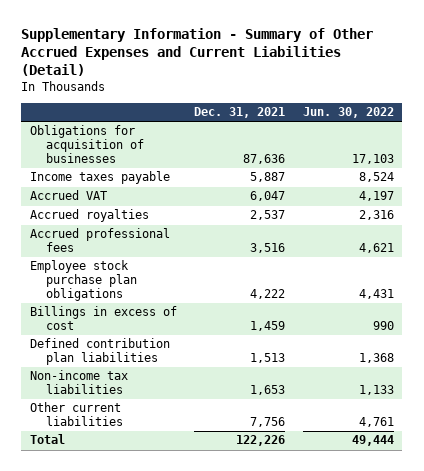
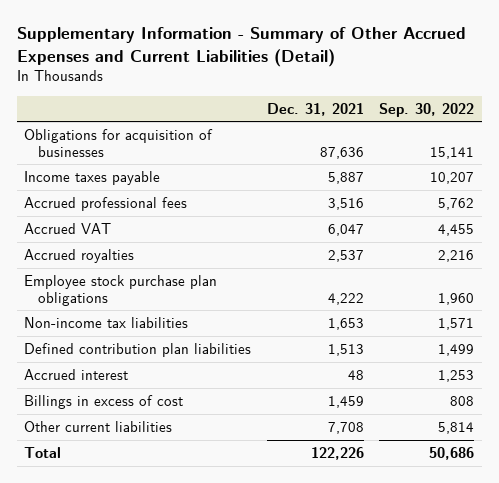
- | Dec. 31, 2021 | Jun. 30, 2022
+ | Dec. 31, 2021 | Sep. 30, 2022
moved up: Accrued professional fees | 3,516 | 5,762
- Other current liabilities | 7,756 | 4,761
moved down: Defined contribution plan liabilities | 1,513 | 1,499
+ Accrued interest | 48 | 1,253
moved down: Billings in excess of cost | 1,459 | 808
+ Other current liabilities | 7,708 | 5,814

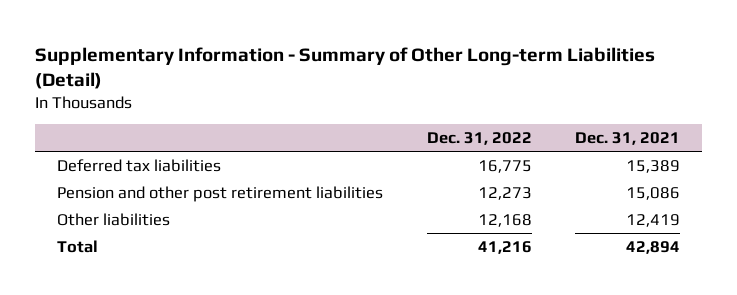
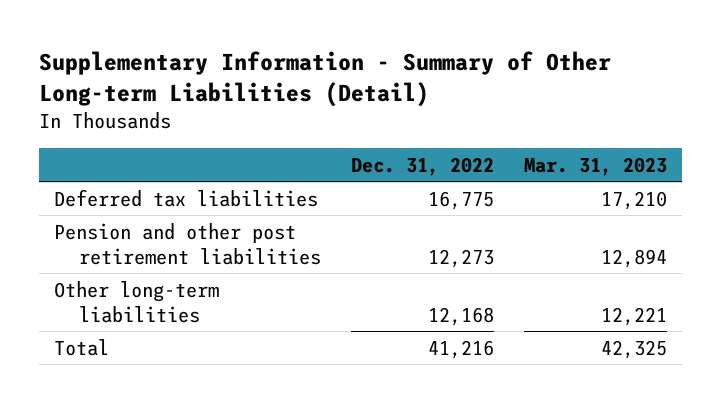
- | Dec. 31, 2022 | Dec. 31, 2021
+ | Dec. 31, 2022 | Mar. 31, 2023
- Other liabilities | 12,168 | 12,419
+ Other long-term liabilities | 12,168 | 12,221

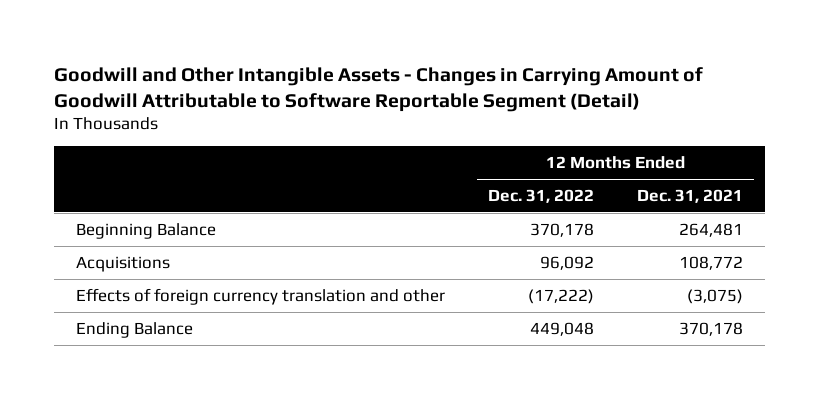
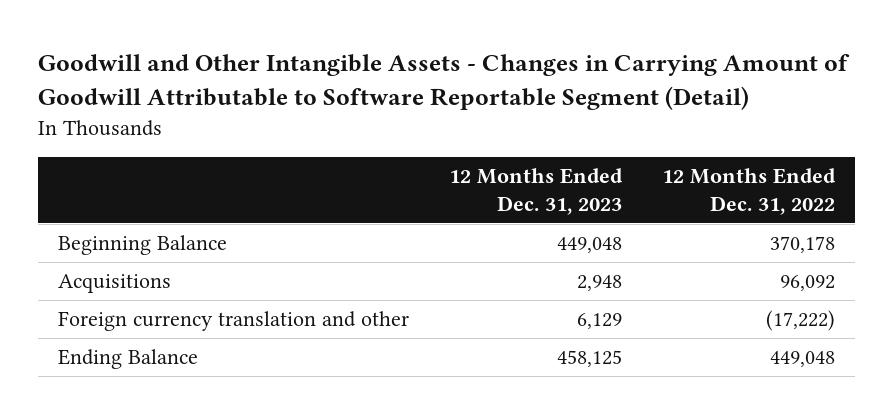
- | 12 Months Ended Dec. 31, 2022 | 12 Months Ended Dec. 31, 2021
+ | 12 Months Ended Dec. 31, 2023 | 12 Months Ended Dec. 31, 2022
- Effects of foreign currency translation and other | (17,222) | (3,075)
+ Foreign currency translation and other | 6,129 | (17,222)

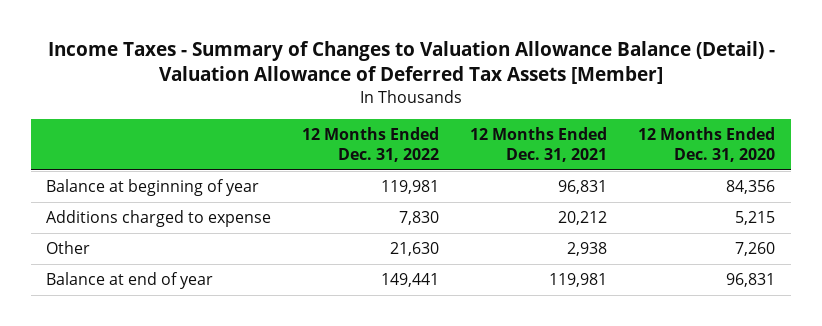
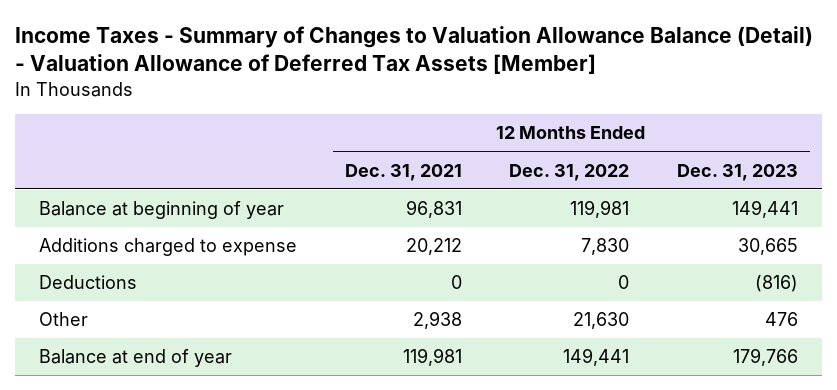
- | 12 Months Ended Dec. 31, 2022 | 12 Months Ended Dec. 31, 2021 | 12 Months Ended Dec. 31, 2020
+ | 12 Months Ended Dec. 31, 2021 | 12 Months Ended Dec. 31, 2022 | 12 Months Ended Dec. 31, 2023
+ Deductions | 0 | 0 | (816)

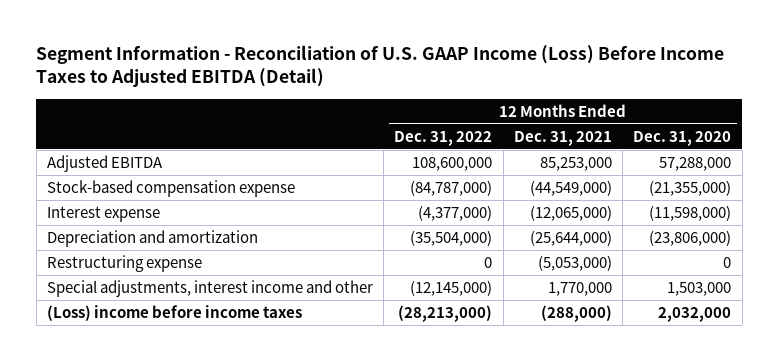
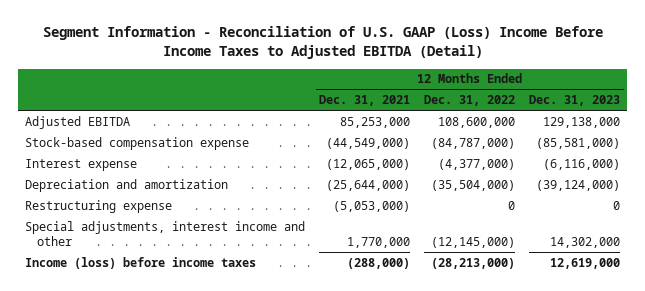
- Segment Information - Reconciliation of U.S. GAAP Income (Loss) Before Income Taxes to Adjusted EBITDA (Detail)
+ Segment Information - Reconciliation of U.S. GAAP (Loss) Income Before Income Taxes to Adjusted EBITDA (Detail)
- | 12 Months Ended Dec. 31, 2022 | 12 Months Ended Dec. 31, 2021 | 12 Months Ended Dec. 31, 2020
+ | 12 Months Ended Dec. 31, 2021 | 12 Months Ended Dec. 31, 2022 | 12 Months Ended Dec. 31, 2023
- (Loss) income before income taxes | (28,213,000) | (288,000) | 2,032,000
+ Income (loss) before income taxes | (288,000) | (28,213,000) | 12,619,000

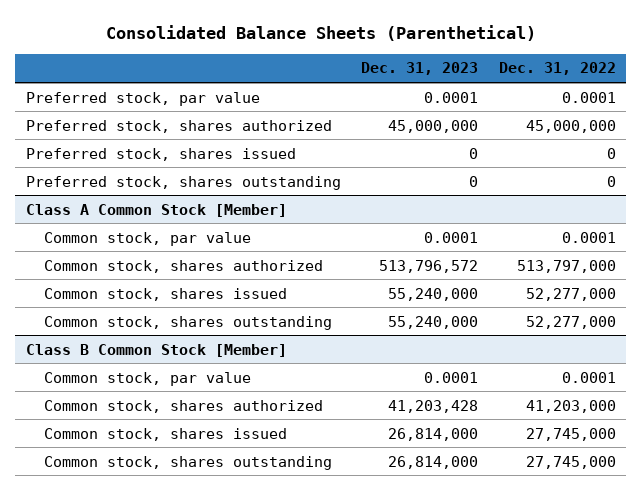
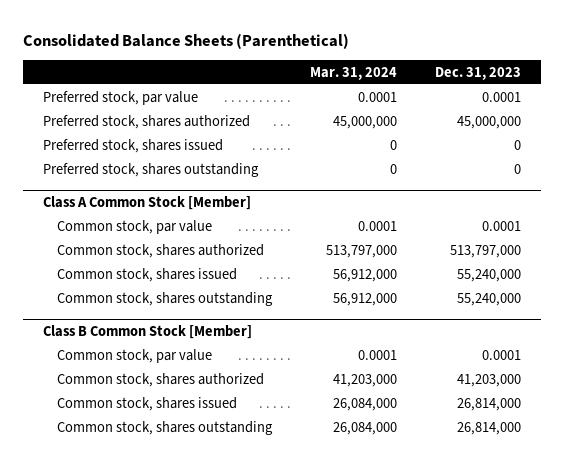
- | Dec. 31, 2023 | Dec. 31, 2022
+ | Mar. 31, 2024 | Dec. 31, 2023
@ Class A Common Stock [Member]
- Common stock, shares authorized | 513,796,572 | 513,797,000
+ Common stock, shares authorized | 513,797,000 | 513,797,000
@ Class B Common Stock [Member]
- Common stock, shares authorized | 41,203,428 | 41,203,000
+ Common stock, shares authorized | 41,203,000 | 41,203,000

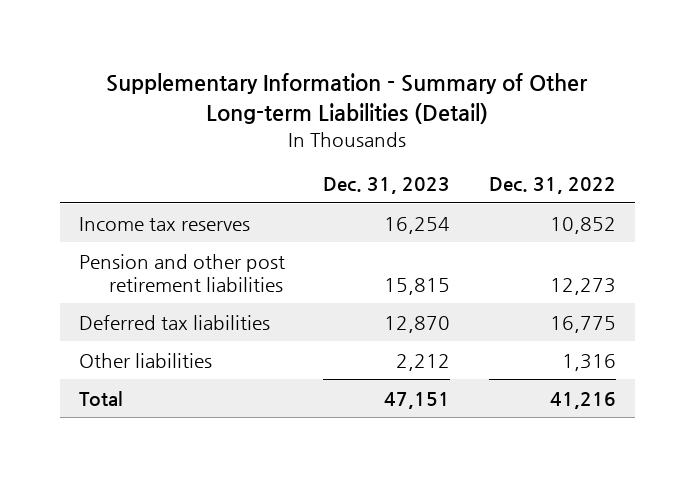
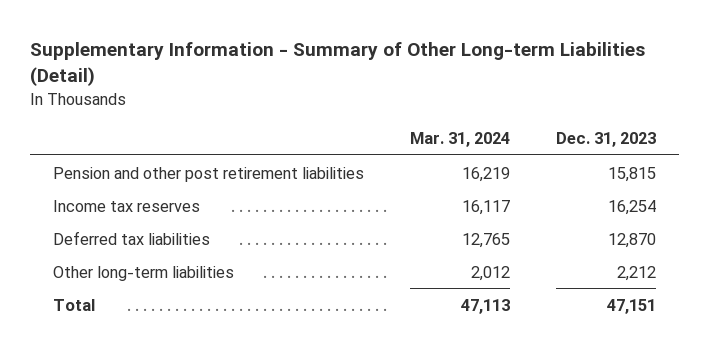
- | Dec. 31, 2023 | Dec. 31, 2022
+ | Mar. 31, 2024 | Dec. 31, 2023
moved down: Income tax reserves | 16,117 | 16,254
- Other liabilities | 2,212 | 1,316
+ Other long-term liabilities | 2,012 | 2,212

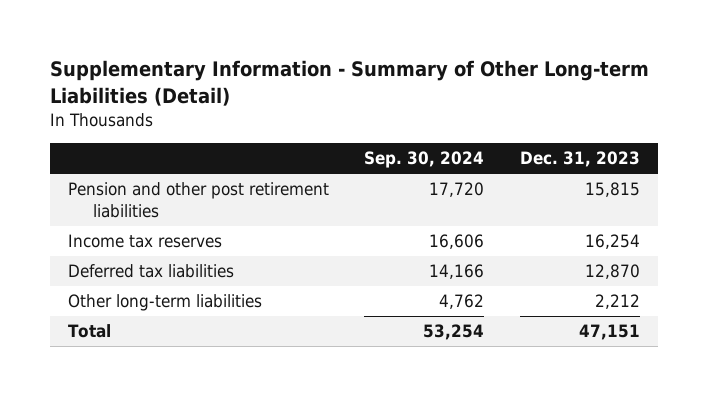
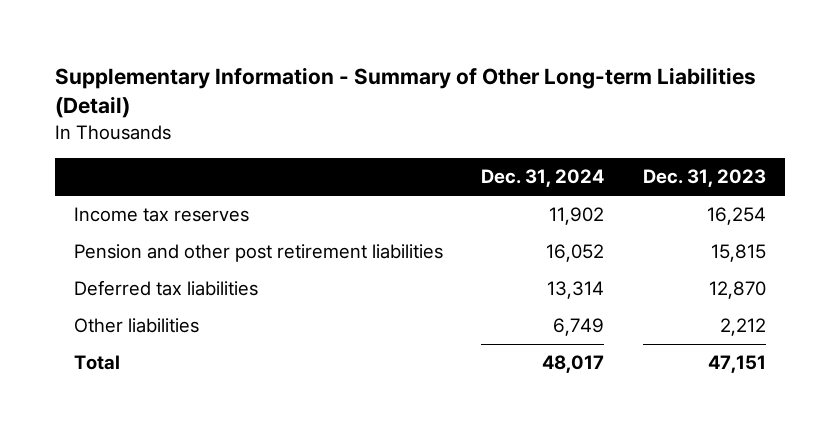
- | Sep. 30, 2024 | Dec. 31, 2023
+ | Dec. 31, 2024 | Dec. 31, 2023
moved down: Pension and other post retirement liabilities | 16,052 | 15,815
- Other long-term liabilities | 4,762 | 2,212
+ Other liabilities | 6,749 | 2,212

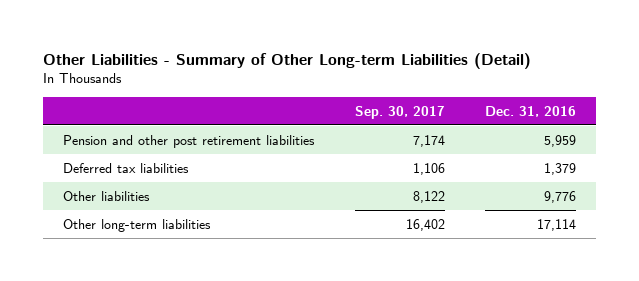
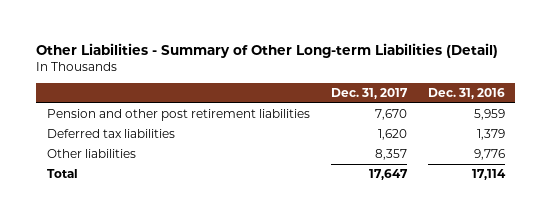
- | Sep. 30, 2017 | Dec. 31, 2016
+ | Dec. 31, 2017 | Dec. 31, 2016
- Other long-term liabilities | 16,402 | 17,114
+ Total | 17,647 | 17,114

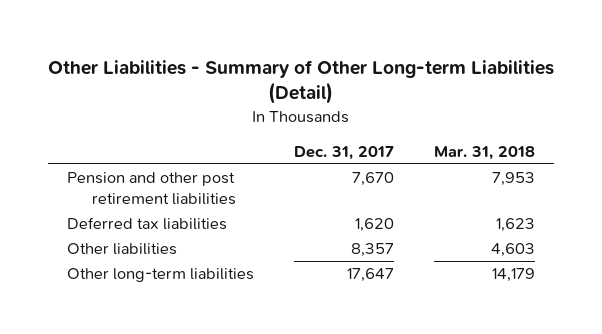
- | Dec. 31, 2017 | Dec. 31, 2016
+ | Dec. 31, 2017 | Mar. 31, 2018
- Total | 17,647 | 17,114
+ Other long-term liabilities | 17,647 | 14,179

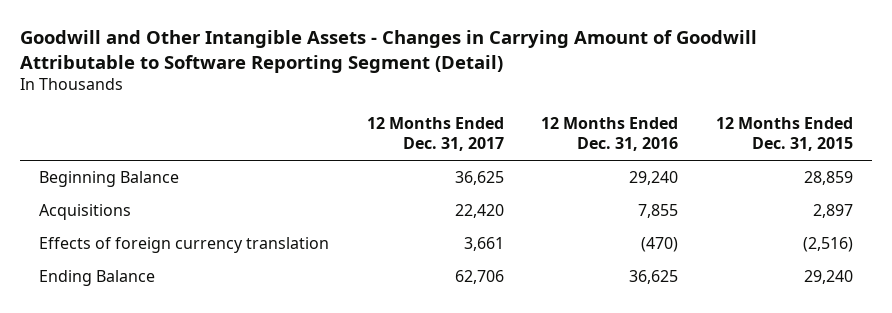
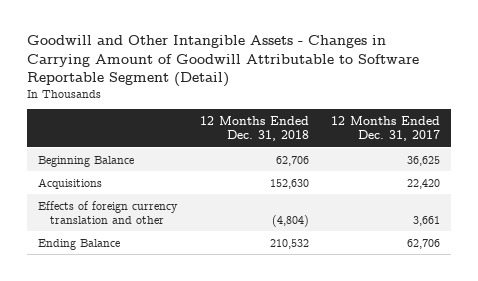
- Goodwill and Other Intangible Assets - Changes in Carrying Amount of Goodwill Attributable to Software Reporting Segment (Detail)
+ Goodwill and Other Intangible Assets - Changes in Carrying Amount of Goodwill Attributable to Software Reportable Segment (Detail)
- | 12 Months Ended Dec. 31, 2017 | 12 Months Ended Dec. 31, 2016 | 12 Months Ended Dec. 31, 2015
+ | 12 Months Ended Dec. 31, 2018 | 12 Months Ended Dec. 31, 2017
- Effects of foreign currency translation | 3,661 | (470) | (2,516)
+ Effects of foreign currency translation and other | (4,804) | 3,661

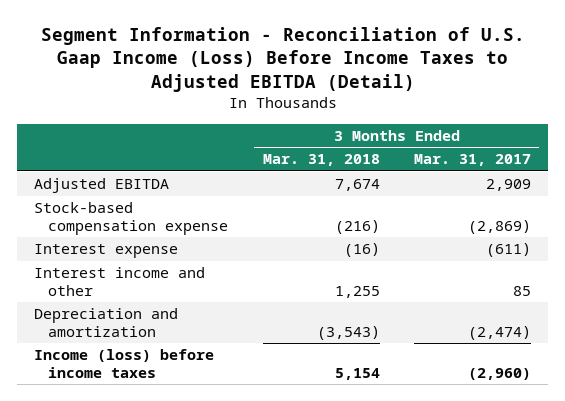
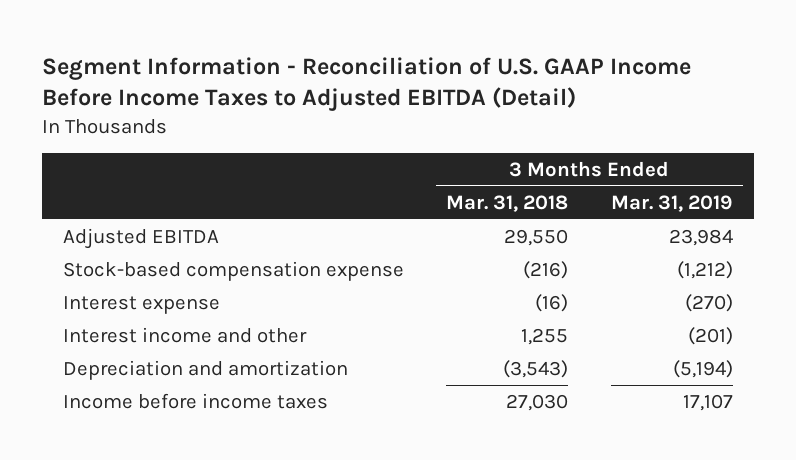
- Segment Information - Reconciliation of U.S. Gaap Income (Loss) Before Income Taxes to Adjusted EBITDA (Detail)
+ Segment Information - Reconciliation of U.S. GAAP Income Before Income Taxes to Adjusted EBITDA (Detail)
- | 3 Months Ended Mar. 31, 2018 | 3 Months Ended Mar. 31, 2017
+ | 3 Months Ended Mar. 31, 2018 | 3 Months Ended Mar. 31, 2019
- Adjusted EBITDA | 7,674 | 2,909
+ Adjusted EBITDA | 29,550 | 23,984
- Income (loss) before income taxes | 5,154 | (2,960)
+ Income before income taxes | 27,030 | 17,107

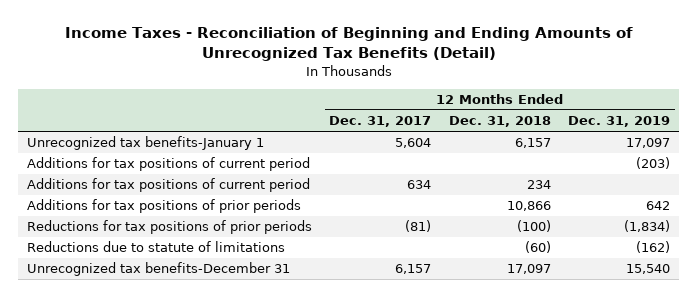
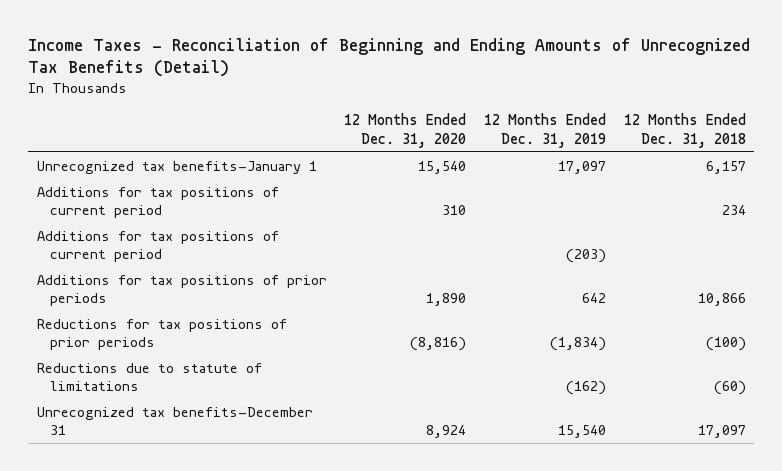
- | 12 Months Ended Dec. 31, 2017 | 12 Months Ended Dec. 31, 2018 | 12 Months Ended Dec. 31, 2019
+ | 12 Months Ended Dec. 31, 2020 | 12 Months Ended Dec. 31, 2019 | 12 Months Ended Dec. 31, 2018
moved down: Additions for tax positions of current period | | (203) |

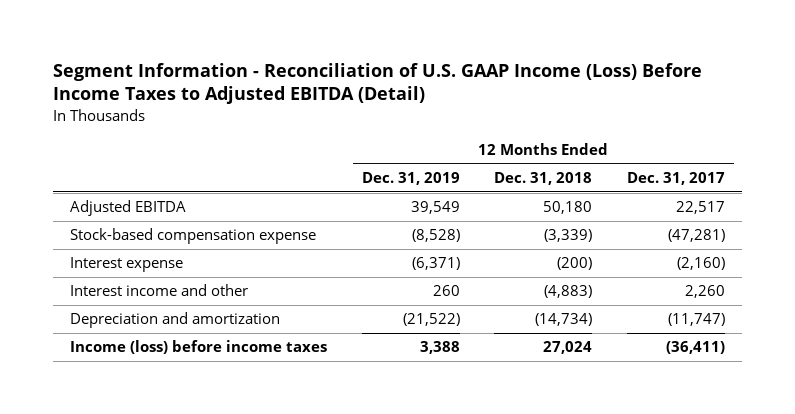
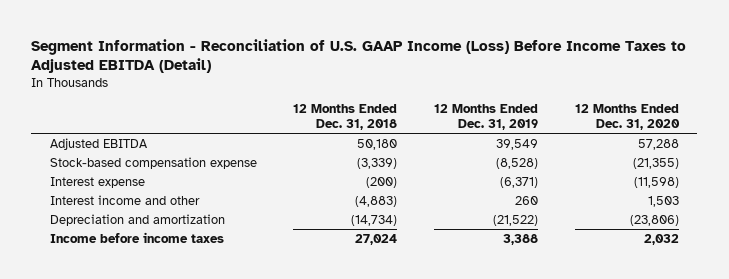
- | 12 Months Ended Dec. 31, 2019 | 12 Months Ended Dec. 31, 2018 | 12 Months Ended Dec. 31, 2017
+ | 12 Months Ended Dec. 31, 2018 | 12 Months Ended Dec. 31, 2019 | 12 Months Ended Dec. 31, 2020
- Income (loss) before income taxes | 3,388 | 27,024 | (36,411)
+ Income before income taxes | 27,024 | 3,388 | 2,032

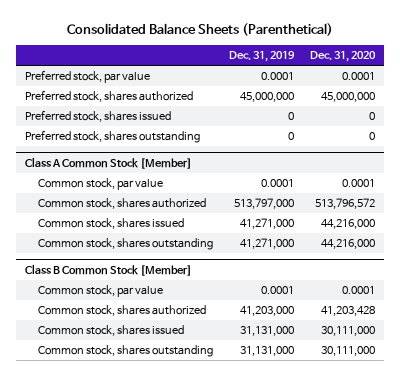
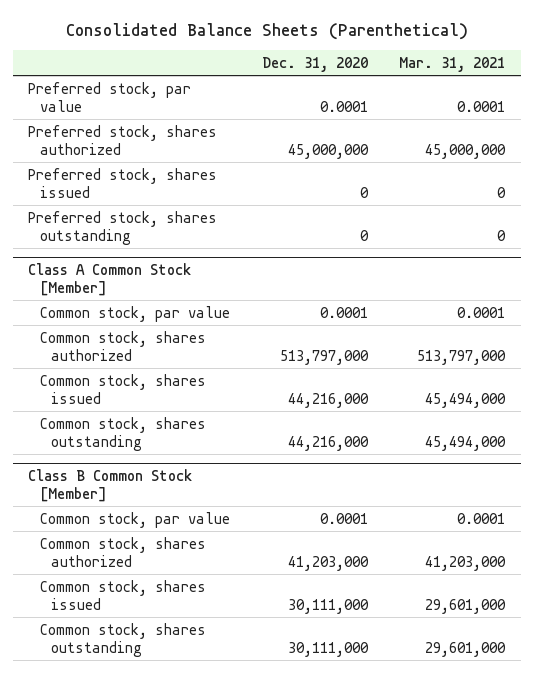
- | Dec. 31, 2019 | Dec. 31, 2020
+ | Dec. 31, 2020 | Mar. 31, 2021
@ Class A Common Stock [Member]
- Common stock, shares authorized | 513,797,000 | 513,796,572
+ Common stock, shares authorized | 513,797,000 | 513,797,000
@ Class B Common Stock [Member]
- Common stock, shares authorized | 41,203,000 | 41,203,428
+ Common stock, shares authorized | 41,203,000 | 41,203,000

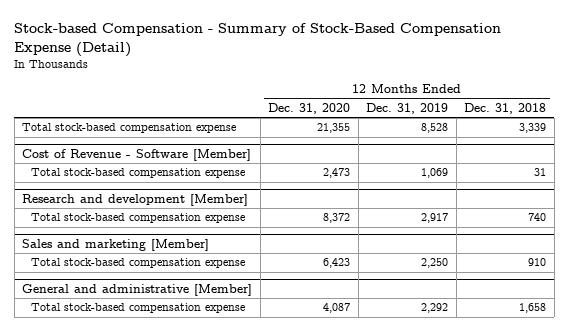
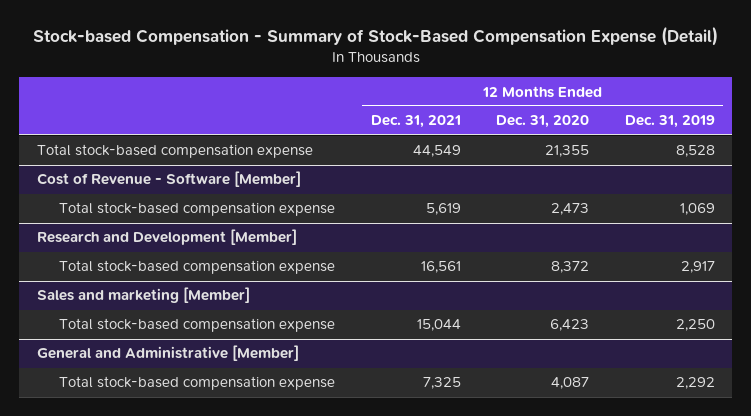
- | 12 Months Ended Dec. 31, 2020 | 12 Months Ended Dec. 31, 2019 | 12 Months Ended Dec. 31, 2018
+ | 12 Months Ended Dec. 31, 2021 | 12 Months Ended Dec. 31, 2020 | 12 Months Ended Dec. 31, 2019
- Research and development [Member]
+ Research and Development [Member]
- General and administrative [Member]
+ General and Administrative [Member]

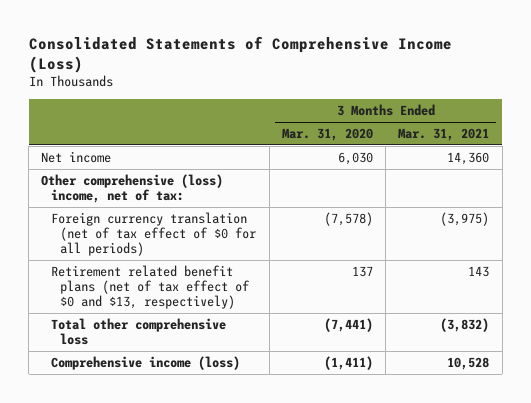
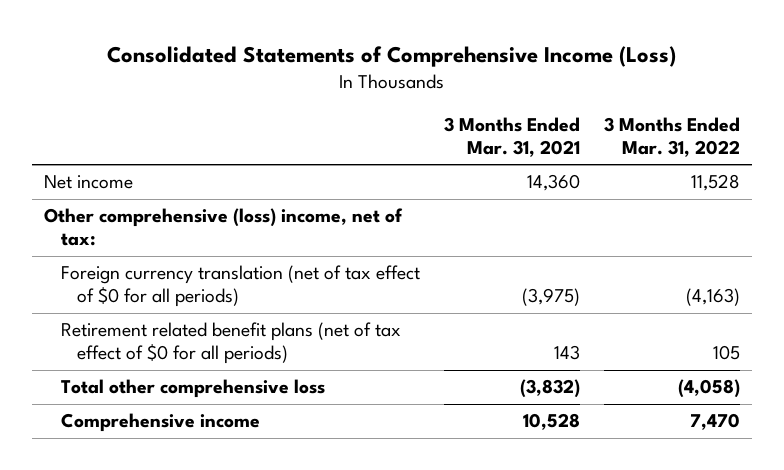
- | 3 Months Ended Mar. 31, 2020 | 3 Months Ended Mar. 31, 2021
+ | 3 Months Ended Mar. 31, 2021 | 3 Months Ended Mar. 31, 2022
- Retirement related benefit plans (net of tax effect of $0 and $13, respectively) | 137 | 143
+ Retirement related benefit plans (net of tax effect of $0 for all periods) | 143 | 105
- Comprehensive income (loss) | (1,411) | 10,528
+ Comprehensive income | 10,528 | 7,470

